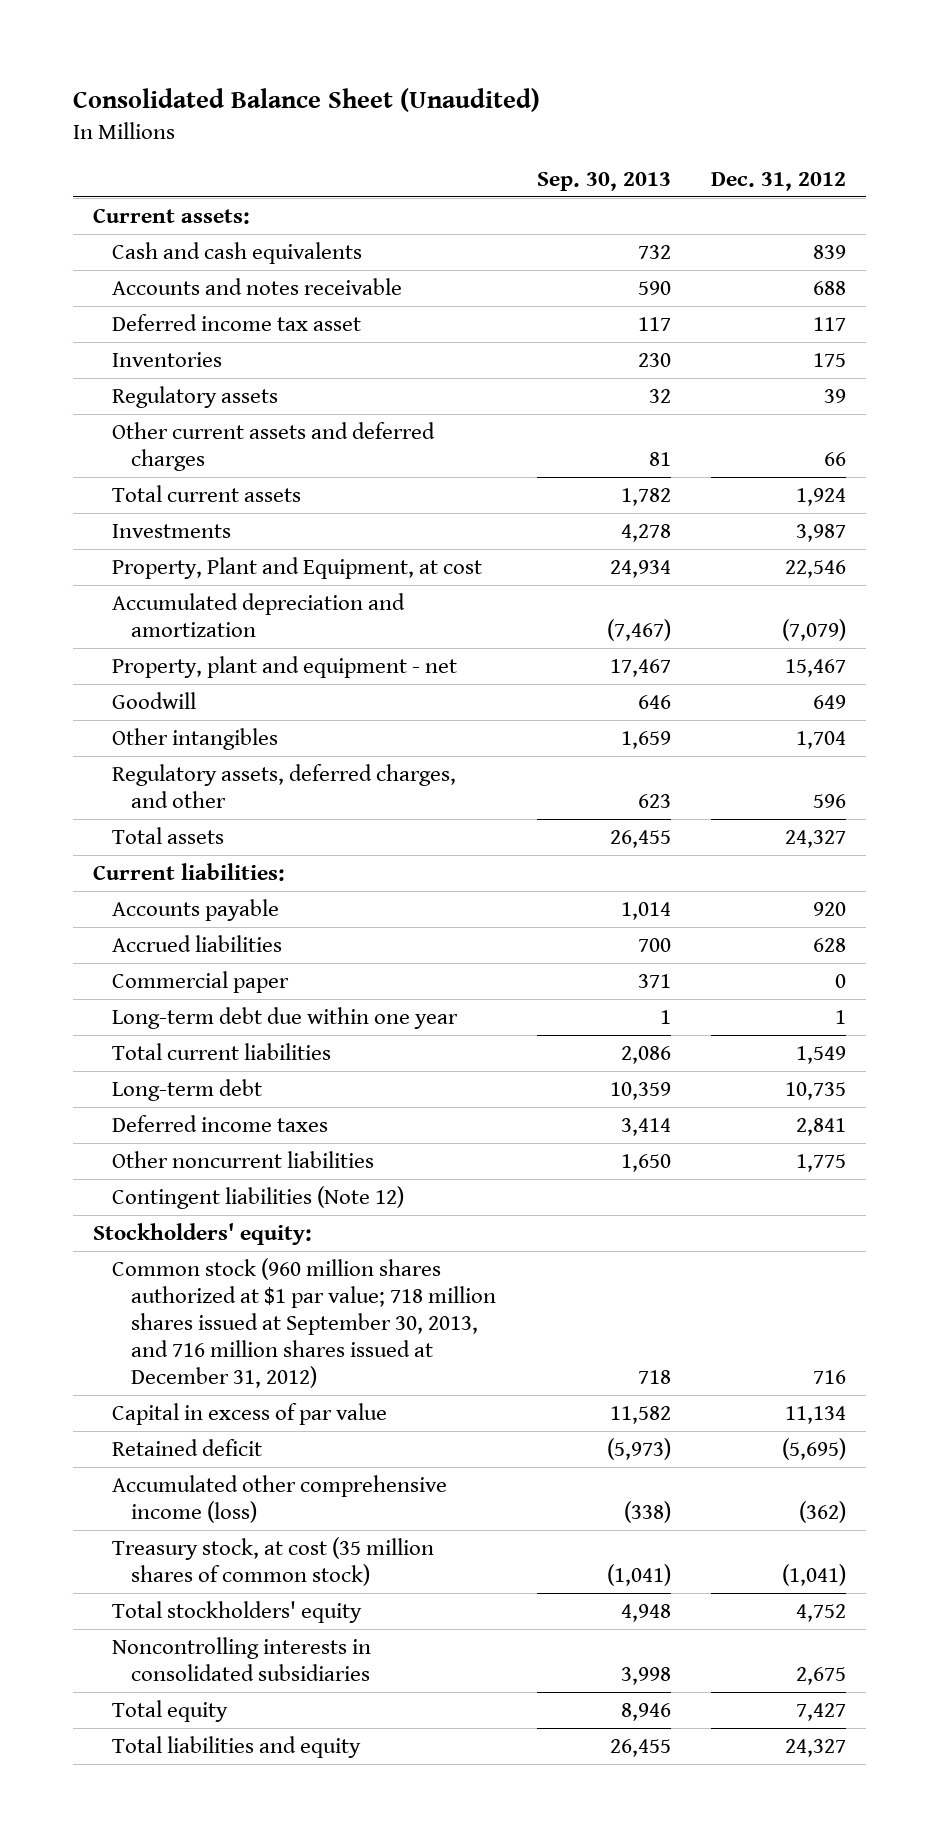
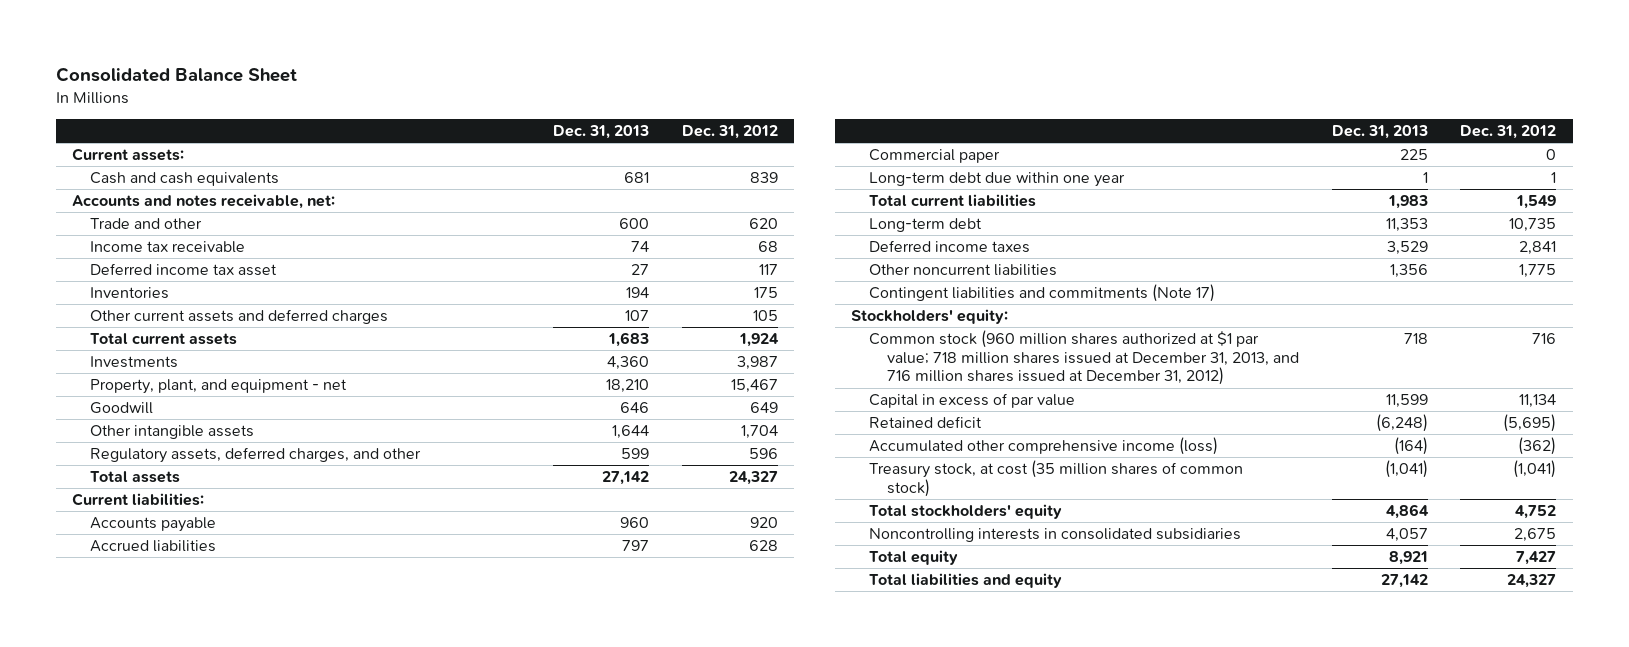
- Consolidated Balance Sheet (Unaudited)
+ Consolidated Balance Sheet
- | Sep. 30, 2013 | Dec. 31, 2012
+ | Dec. 31, 2013 | Dec. 31, 2012
- Accounts and notes receivable | 590 | 688
+ Accounts and notes receivable, net:
+ Trade and other | 600 | 620
+ Income tax receivable | 74 | 68
- Regulatory assets | 32 | 39
- Other current assets and deferred charges | 81 | 66
+ Other current assets and deferred charges | 107 | 105
- Property, Plant and Equipment, at cost | 24,934 | 22,546
- Accumulated depreciation and amortization | (7,467) | (7,079)
- Property, plant and equipment - net | 17,467 | 15,467
+ Property, plant, and equipment - net | 18,210 | 15,467
- Other intangibles | 1,659 | 1,704
+ Other intangible assets | 1,644 | 1,704
- Contingent liabilities (Note 12)
+ Contingent liabilities and commitments (Note 17)
- Common stock (960 million shares authorized at $1 par value; 718 million shares issued at September 30, 2013, and 716 million shares issued at December 31, 2012) | 718 | 716
+ Common stock (960 million shares authorized at $1 par value; 718 million shares issued at December 31, 2013, and 716 million shares issued at December 31, 2012) | 718 | 716

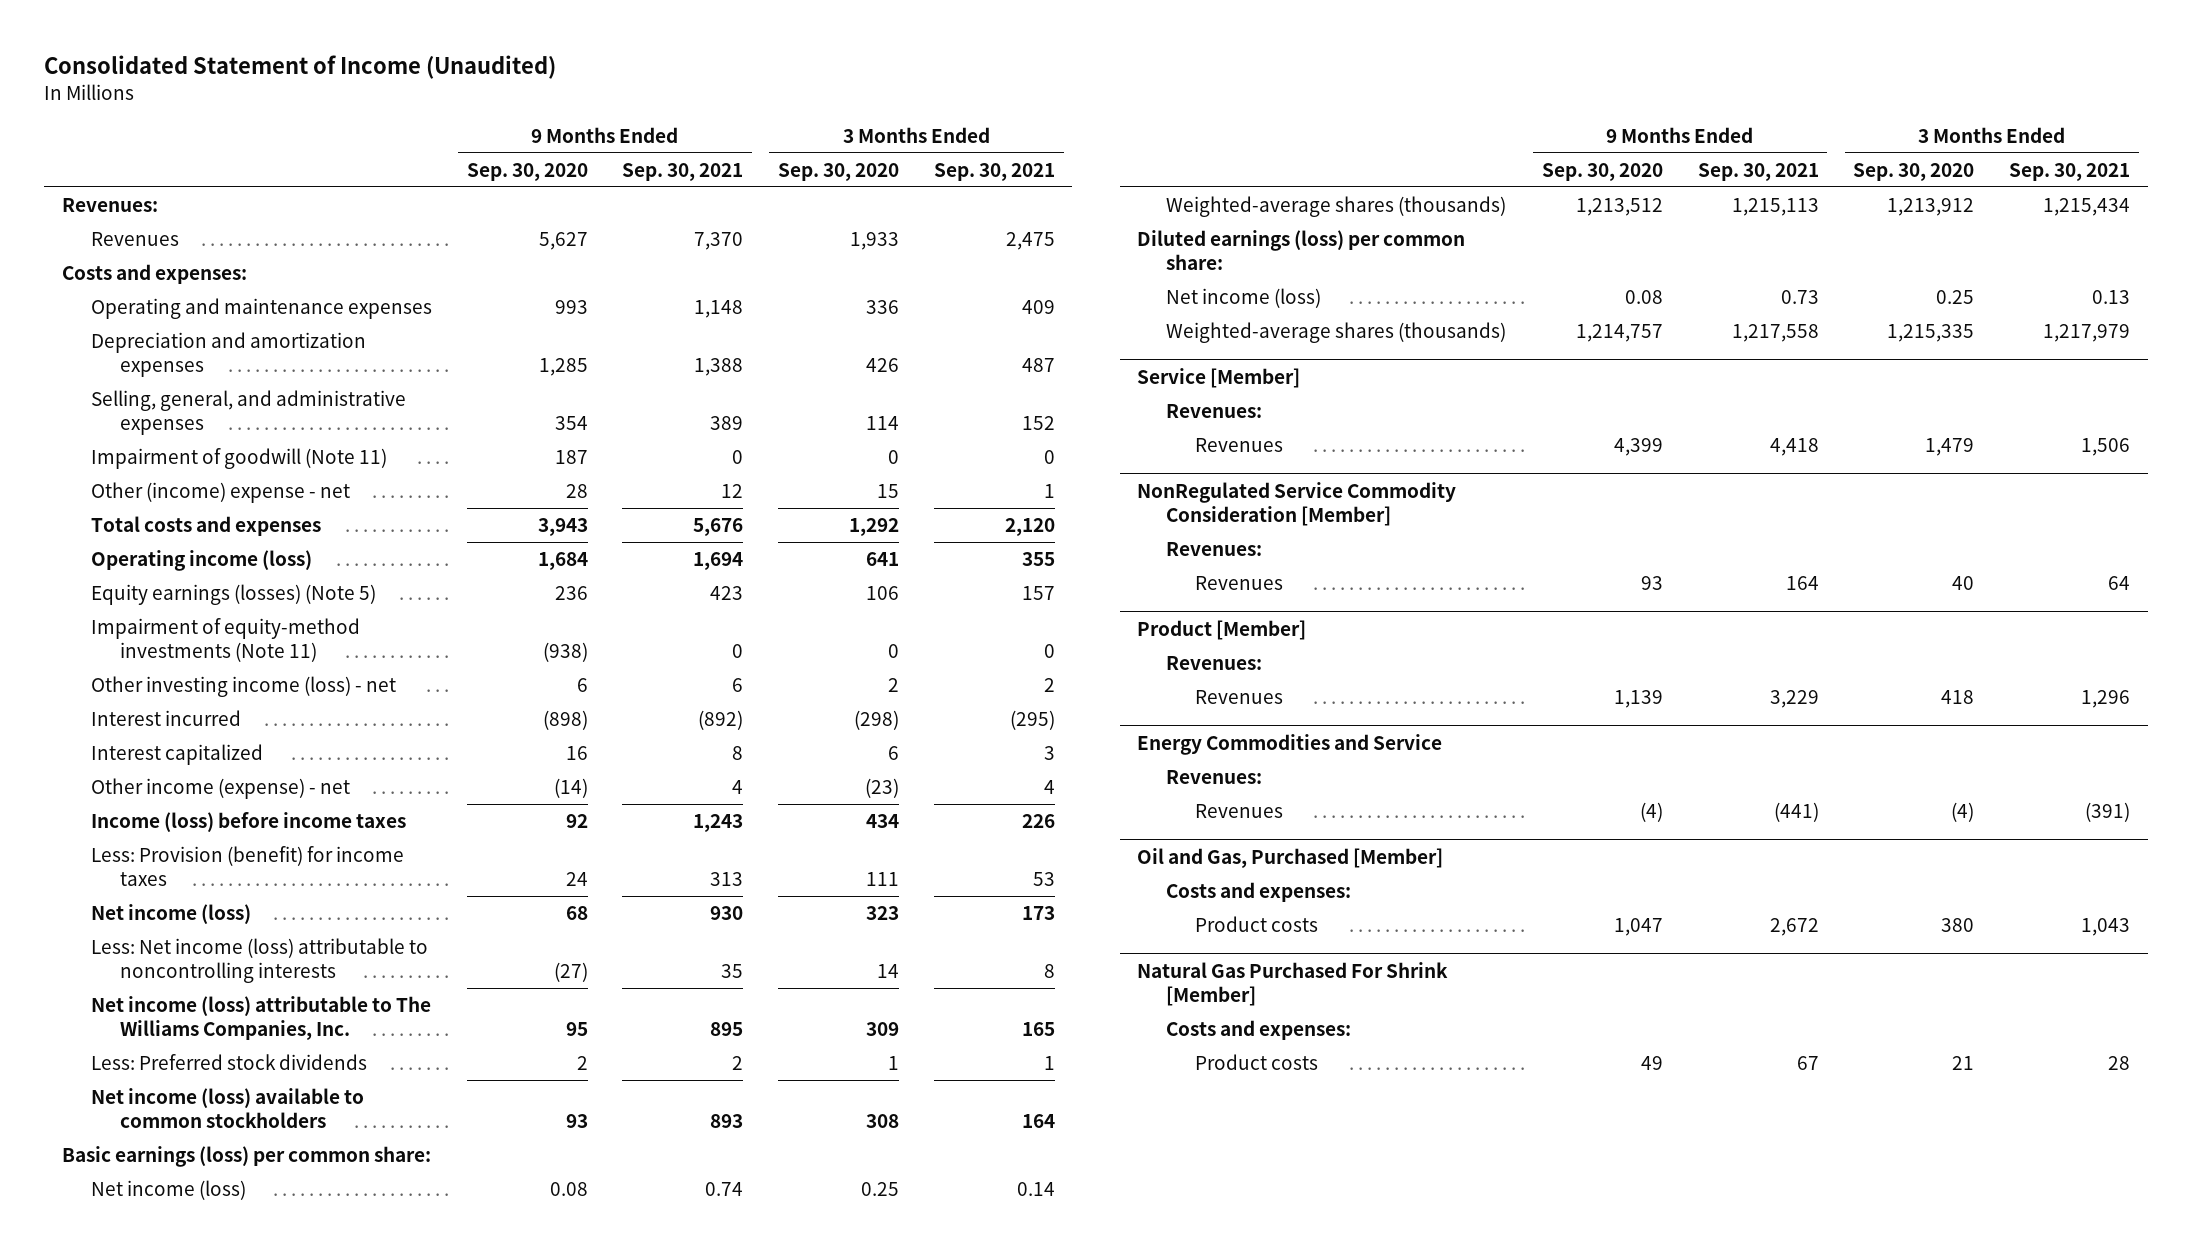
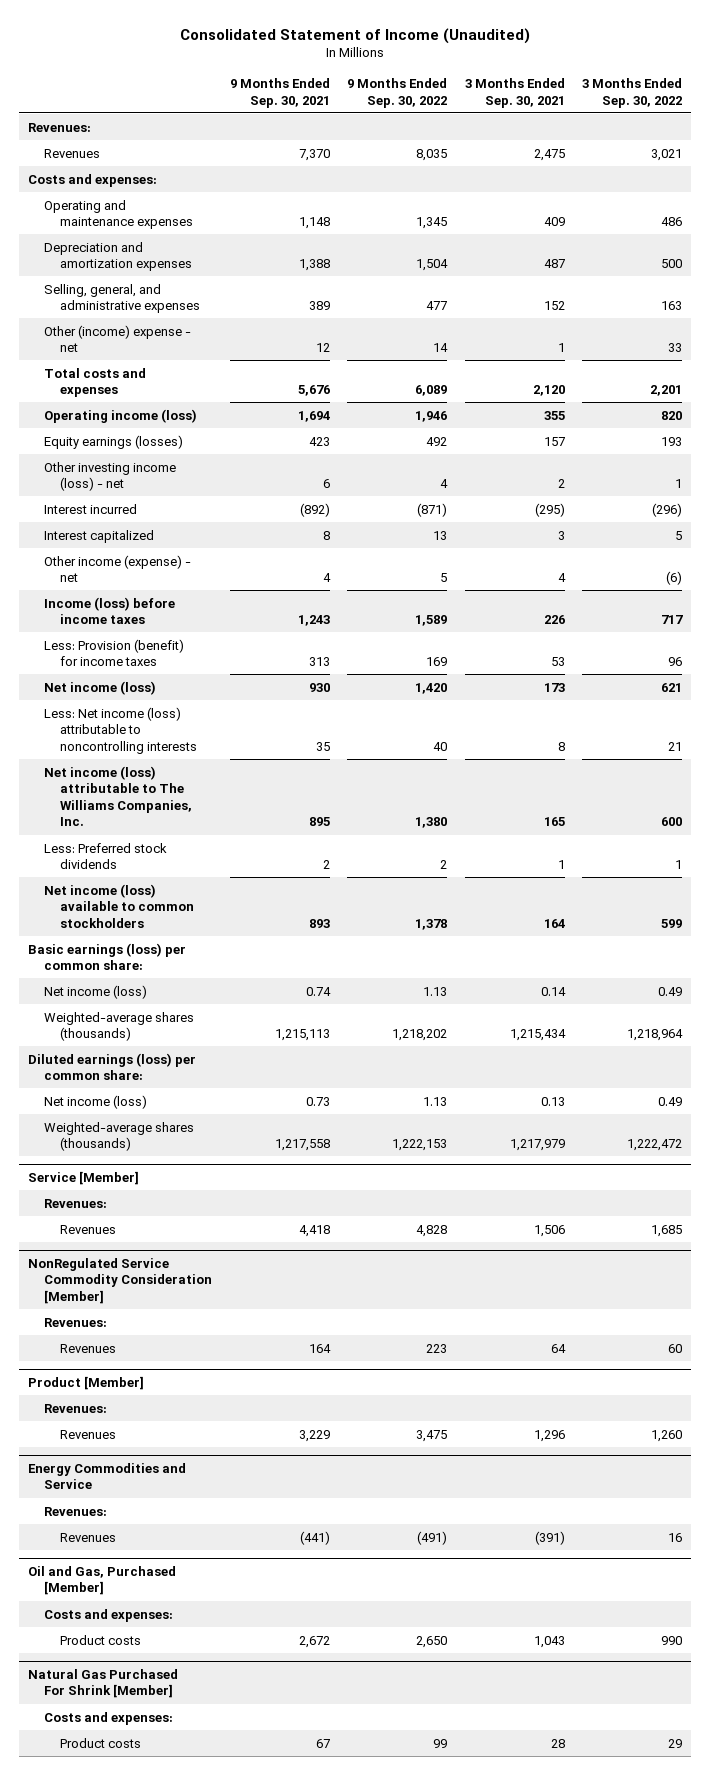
- | 9 Months Ended Sep. 30, 2020 | 9 Months Ended Sep. 30, 2021 | 3 Months Ended Sep. 30, 2020 | 3 Months Ended Sep. 30, 2021
+ | 9 Months Ended Sep. 30, 2021 | 9 Months Ended Sep. 30, 2022 | 3 Months Ended Sep. 30, 2021 | 3 Months Ended Sep. 30, 2022
- Impairment of goodwill (Note 11) | 187 | 0 | 0 | 0
- Equity earnings (losses) (Note 5) | 236 | 423 | 106 | 157
- Impairment of equity-method investments (Note 11) | (938) | 0 | 0 | 0
+ Equity earnings (losses) | 423 | 492 | 157 | 193

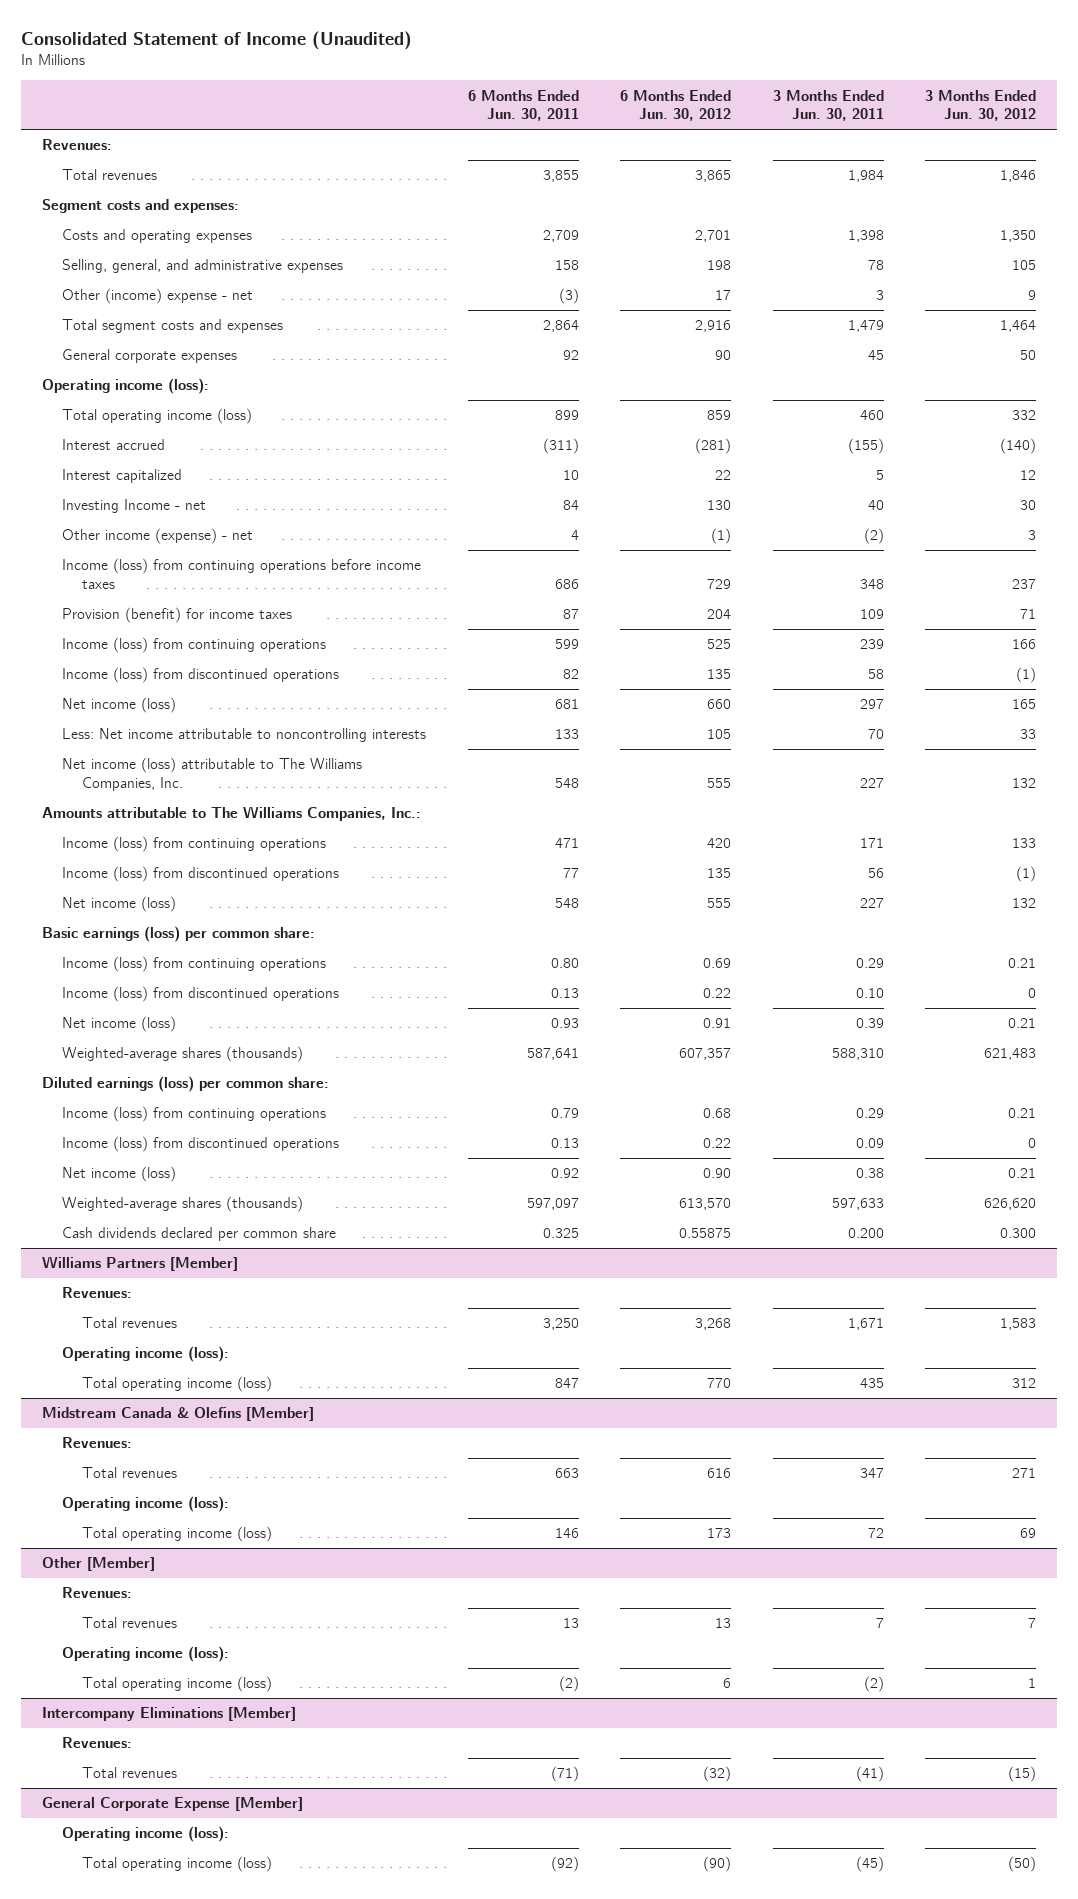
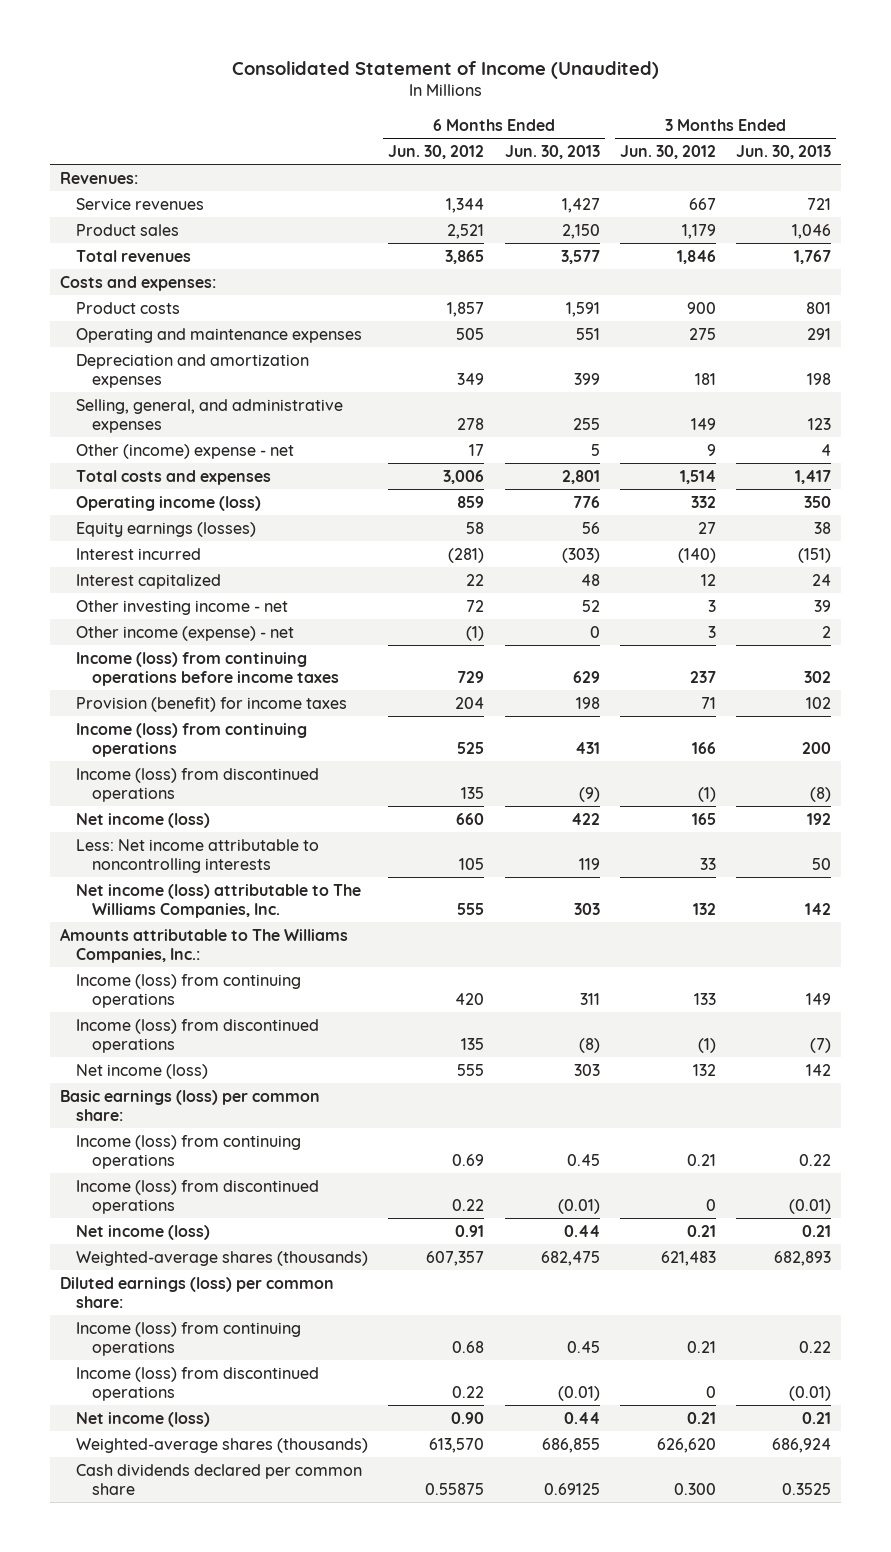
- | 6 Months Ended Jun. 30, 2011 | 6 Months Ended Jun. 30, 2012 | 3 Months Ended Jun. 30, 2011 | 3 Months Ended Jun. 30, 2012
+ | 6 Months Ended Jun. 30, 2012 | 6 Months Ended Jun. 30, 2013 | 3 Months Ended Jun. 30, 2012 | 3 Months Ended Jun. 30, 2013
+ Service revenues | 1,344 | 1,427 | 667 | 721
+ Product sales | 2,521 | 2,150 | 1,179 | 1,046
- Segment costs and expenses:
- Costs and operating expenses | 2,709 | 2,701 | 1,398 | 1,350
- Selling, general, and administrative expenses | 158 | 198 | 78 | 105
+ Costs and expenses:
+ Product costs | 1,857 | 1,591 | 900 | 801
+ Operating and maintenance expenses | 505 | 551 | 275 | 291
+ Depreciation and amortization expenses | 349 | 399 | 181 | 198
+ Selling, general, and administrative expenses | 278 | 255 | 149 | 123
- Total segment costs and expenses | 2,864 | 2,916 | 1,479 | 1,464
- General corporate expenses | 92 | 90 | 45 | 50
- Operating income (loss):
- Total operating income (loss) | 899 | 859 | 460 | 332
- Interest accrued | (311) | (281) | (155) | (140)
+ Total costs and expenses | 3,006 | 2,801 | 1,514 | 1,417
+ Operating income (loss) | 859 | 776 | 332 | 350
+ Equity earnings (losses) | 58 | 56 | 27 | 38
+ Interest incurred | (281) | (303) | (140) | (151)
- Investing Income - net | 84 | 130 | 40 | 30
+ Other investing income - net | 72 | 52 | 3 | 39
- Williams Partners [Member]
- Revenues:
- Total revenues | 3,250 | 3,268 | 1,671 | 1,583
- Operating income (loss):
- Total operating income (loss) | 847 | 770 | 435 | 312
- Midstream Canada & Olefins [Member]
- Revenues:
- Total revenues | 663 | 616 | 347 | 271
- Operating income (loss):
- Total operating income (loss) | 146 | 173 | 72 | 69
- Other [Member]
- Revenues:
- Total revenues | 13 | 13 | 7 | 7
- Operating income (loss):
- Total operating income (loss) | (2) | 6 | (2) | 1
- Intercompany Eliminations [Member]
- Revenues:
- Total revenues | (71) | (32) | (41) | (15)
- General Corporate Expense [Member]
- Operating income (loss):
- Total operating income (loss) | (92) | (90) | (45) | (50)

